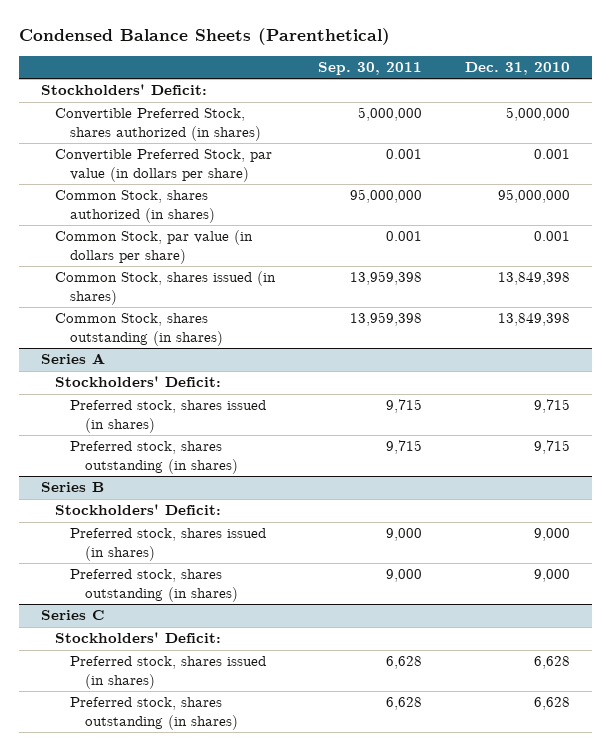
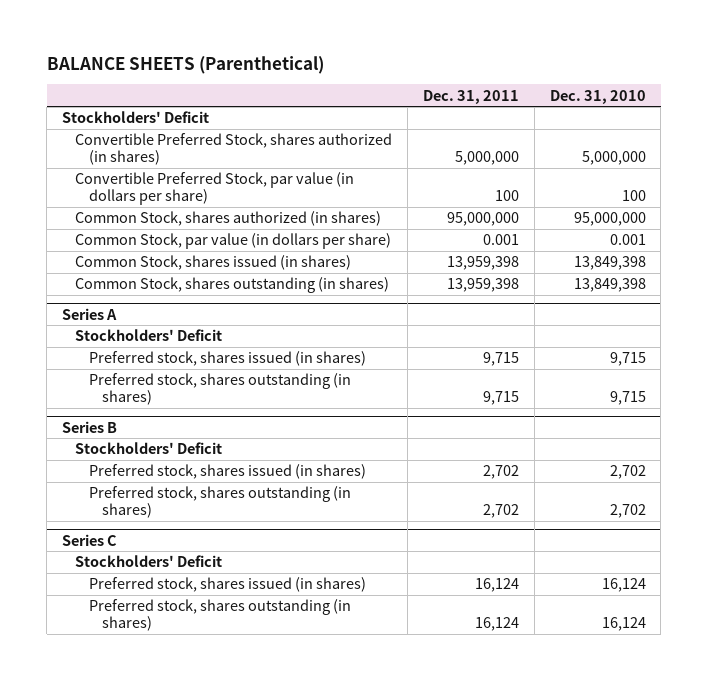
- Condensed Balance Sheets (Parenthetical)
+ BALANCE SHEETS (Parenthetical)
- | Sep. 30, 2011 | Dec. 31, 2010
+ | Dec. 31, 2011 | Dec. 31, 2010
- Stockholders' Deficit:
+ Stockholders' Deficit
- Convertible Preferred Stock, par value (in dollars per share) | 0.001 | 0.001
+ Convertible Preferred Stock, par value (in dollars per share) | 100 | 100
@ Series A
- Stockholders' Deficit:
+ Stockholders' Deficit
@ Series B
- Stockholders' Deficit:
- Preferred stock, shares issued (in shares) | 9,000 | 9,000
- Preferred stock, shares outstanding (in shares) | 9,000 | 9,000
+ Stockholders' Deficit
+ Preferred stock, shares issued (in shares) | 2,702 | 2,702
+ Preferred stock, shares outstanding (in shares) | 2,702 | 2,702
@ Series C
- Stockholders' Deficit:
- Preferred stock, shares issued (in shares) | 6,628 | 6,628
- Preferred stock, shares outstanding (in shares) | 6,628 | 6,628
+ Stockholders' Deficit
+ Preferred stock, shares issued (in shares) | 16,124 | 16,124
+ Preferred stock, shares outstanding (in shares) | 16,124 | 16,124

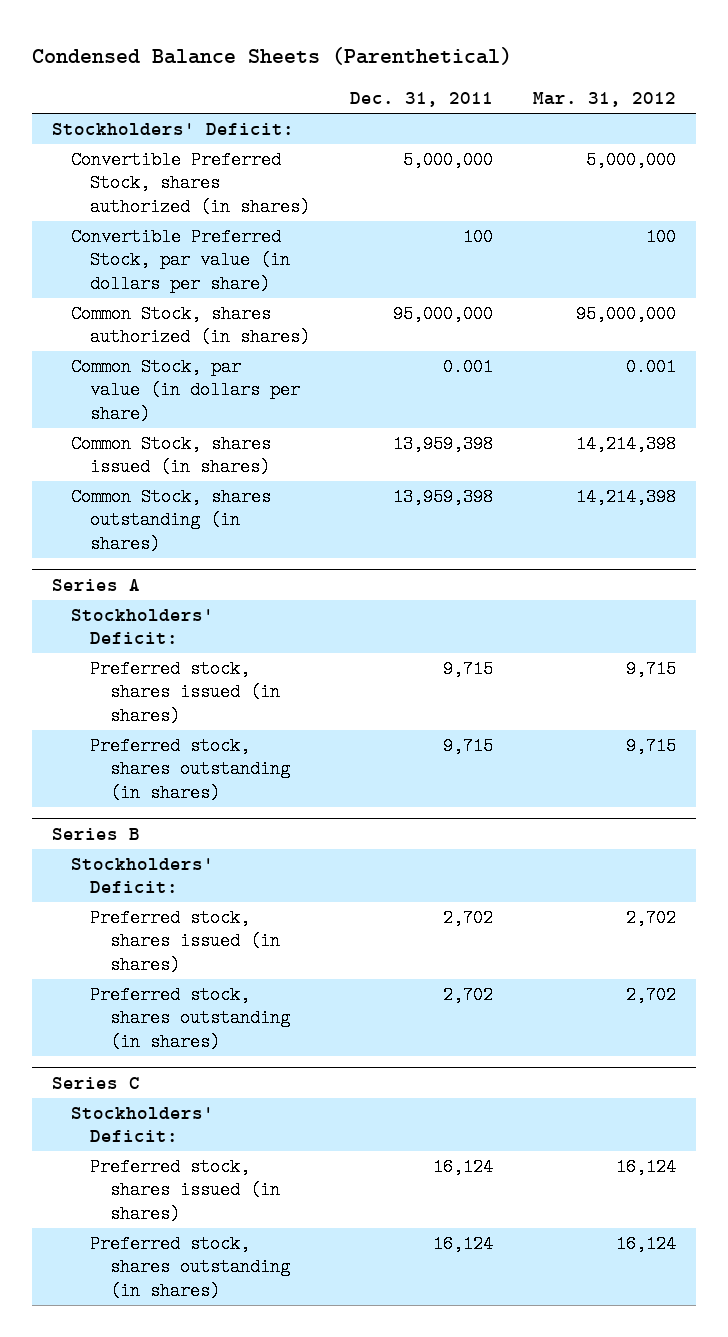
- BALANCE SHEETS (Parenthetical)
+ Condensed Balance Sheets (Parenthetical)
- | Dec. 31, 2011 | Dec. 31, 2010
+ | Dec. 31, 2011 | Mar. 31, 2012
- Stockholders' Deficit
+ Stockholders' Deficit:
@ Series A
- Stockholders' Deficit
+ Stockholders' Deficit:
@ Series B
- Stockholders' Deficit
+ Stockholders' Deficit:
@ Series C
- Stockholders' Deficit
+ Stockholders' Deficit:

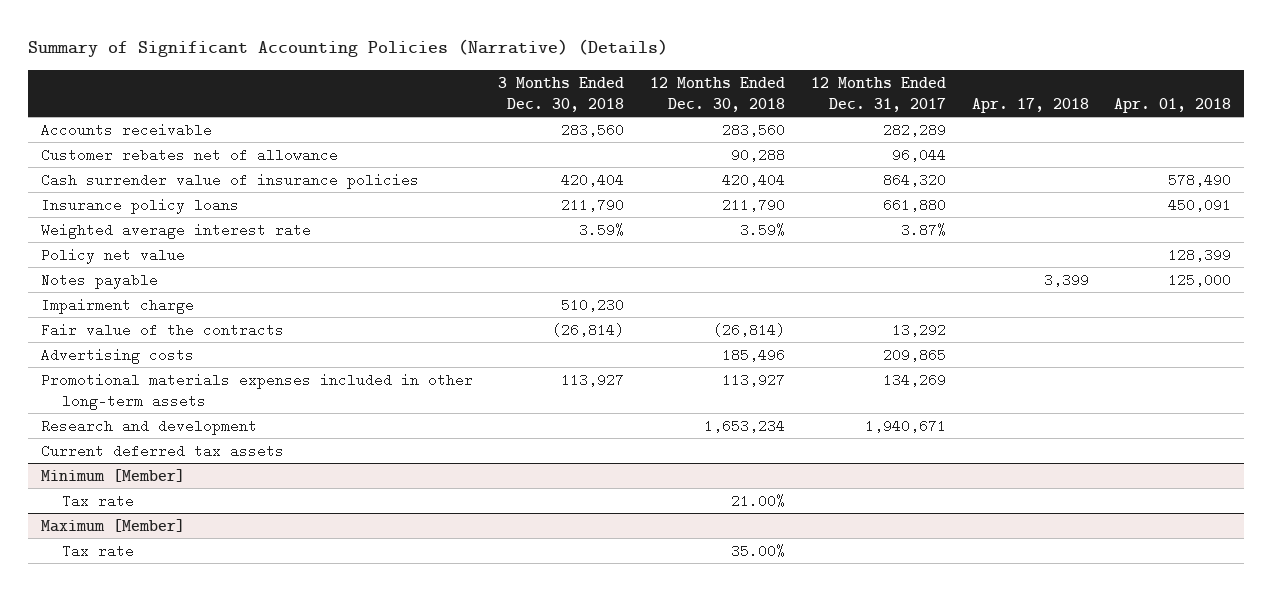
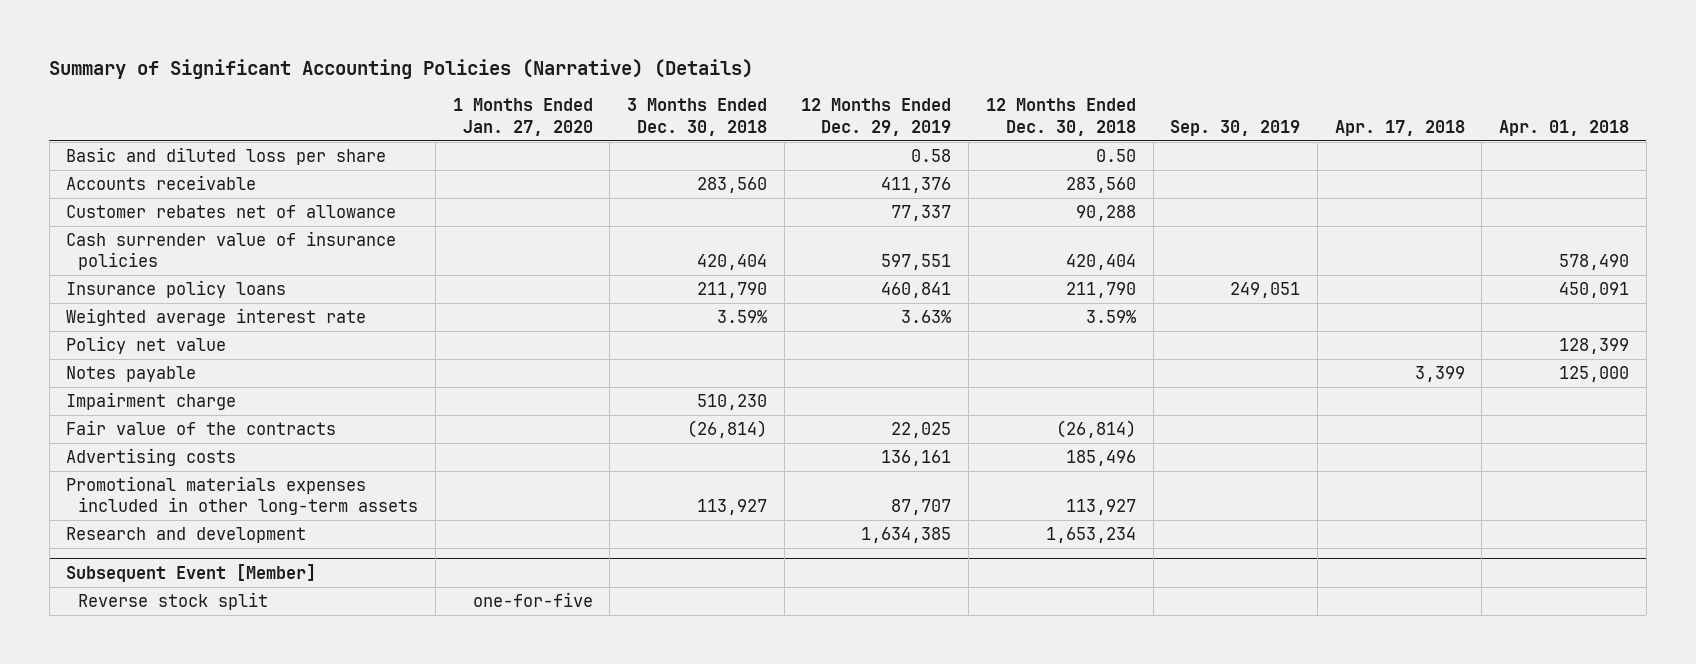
- | 3 Months Ended Dec. 30, 2018 | 12 Months Ended Dec. 30, 2018 | 12 Months Ended Dec. 31, 2017 | Apr. 17, 2018 | Apr. 01, 2018
+ | 1 Months Ended Jan. 27, 2020 | 3 Months Ended Dec. 30, 2018 | 12 Months Ended Dec. 29, 2019 | 12 Months Ended Dec. 30, 2018 | Sep. 30, 2019 | Apr. 17, 2018 | Apr. 01, 2018
+ Basic and diluted loss per share | | | 0.58 | 0.50 | | |
- Current deferred tax assets
- Minimum [Member]
- Tax rate | | 21.00% | | |
- Maximum [Member]
- Tax rate | | 35.00% | | |
+ Subsequent Event [Member]
+ Reverse stock split | one-for-five | | | | | |

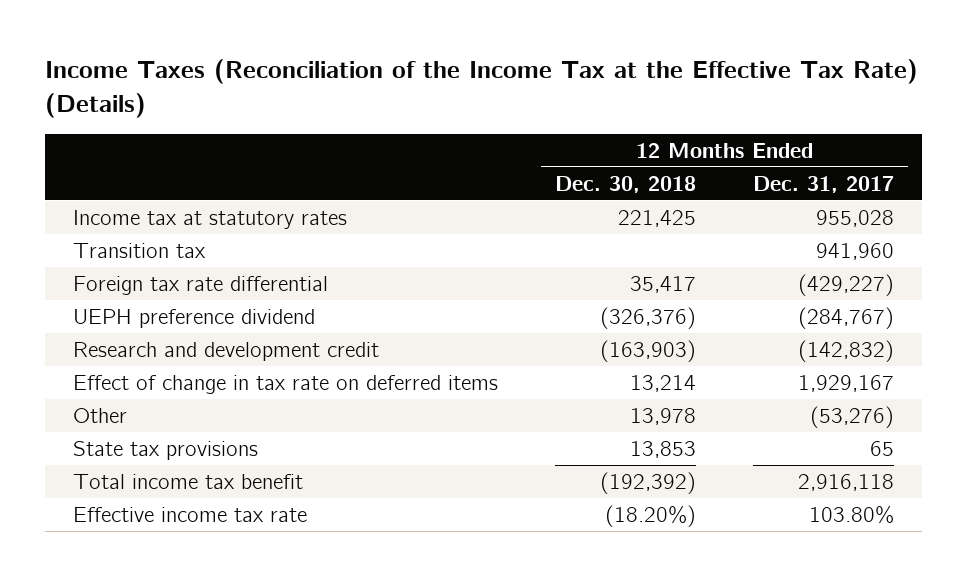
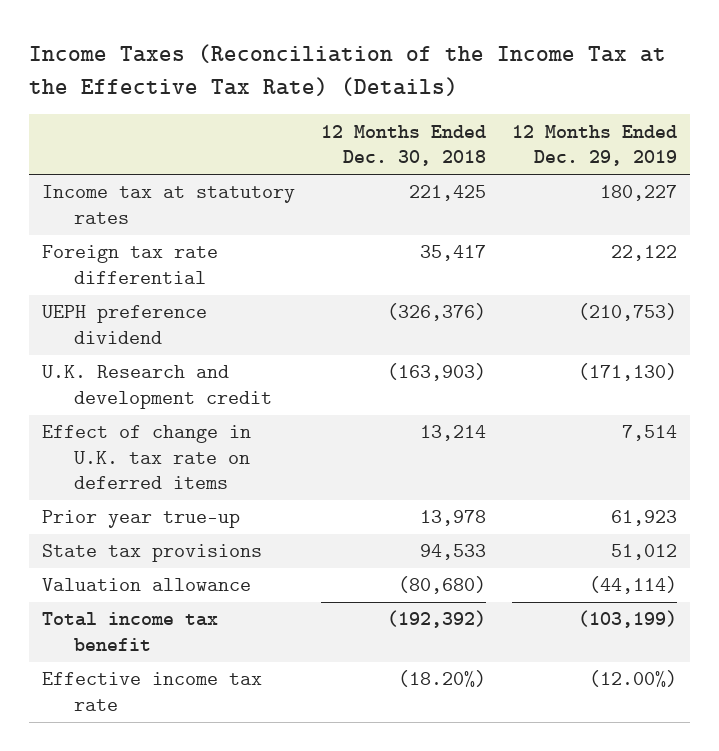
- | 12 Months Ended Dec. 30, 2018 | 12 Months Ended Dec. 31, 2017
+ | 12 Months Ended Dec. 30, 2018 | 12 Months Ended Dec. 29, 2019
- Transition tax | | 941,960
- Research and development credit | (163,903) | (142,832)
- Effect of change in tax rate on deferred items | 13,214 | 1,929,167
- Other | 13,978 | (53,276)
- State tax provisions | 13,853 | 65
+ U.K. Research and development credit | (163,903) | (171,130)
+ Effect of change in U.K. tax rate on deferred items | 13,214 | 7,514
+ Prior year true-up | 13,978 | 61,923
+ State tax provisions | 94,533 | 51,012
+ Valuation allowance | (80,680) | (44,114)

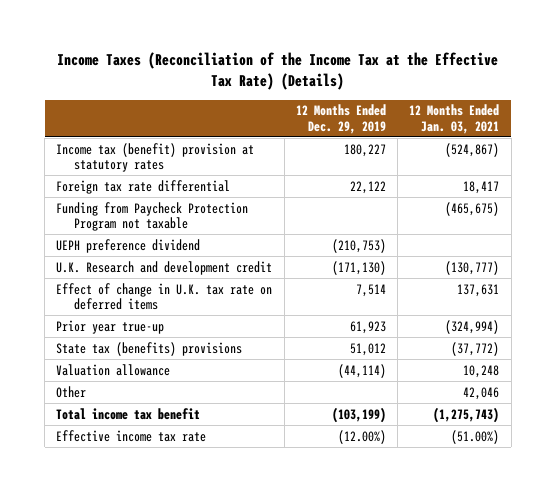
- | 12 Months Ended Dec. 30, 2018 | 12 Months Ended Dec. 29, 2019
+ | 12 Months Ended Dec. 29, 2019 | 12 Months Ended Jan. 03, 2021
- Income tax at statutory rates | 221,425 | 180,227
+ Income tax (benefit) provision at statutory rates | 180,227 | (524,867)
+ Funding from Paycheck Protection Program not taxable | | (465,675)
- State tax provisions | 94,533 | 51,012
+ State tax (benefits) provisions | 51,012 | (37,772)
+ Other | | 42,046

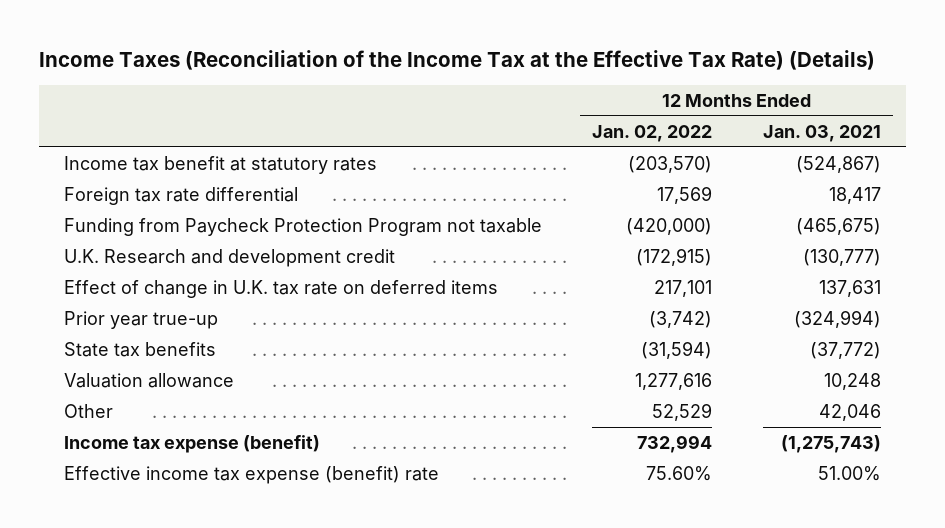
- | 12 Months Ended Dec. 29, 2019 | 12 Months Ended Jan. 03, 2021
+ | 12 Months Ended Jan. 02, 2022 | 12 Months Ended Jan. 03, 2021
- Income tax (benefit) provision at statutory rates | 180,227 | (524,867)
+ Income tax benefit at statutory rates | (203,570) | (524,867)
- UEPH preference dividend | (210,753) |
- State tax (benefits) provisions | 51,012 | (37,772)
+ State tax benefits | (31,594) | (37,772)
- Total income tax benefit | (103,199) | (1,275,743)
- Effective income tax rate | (12.00%) | (51.00%)
+ Income tax expense (benefit) | 732,994 | (1,275,743)
+ Effective income tax expense (benefit) rate | 75.60% | 51.00%

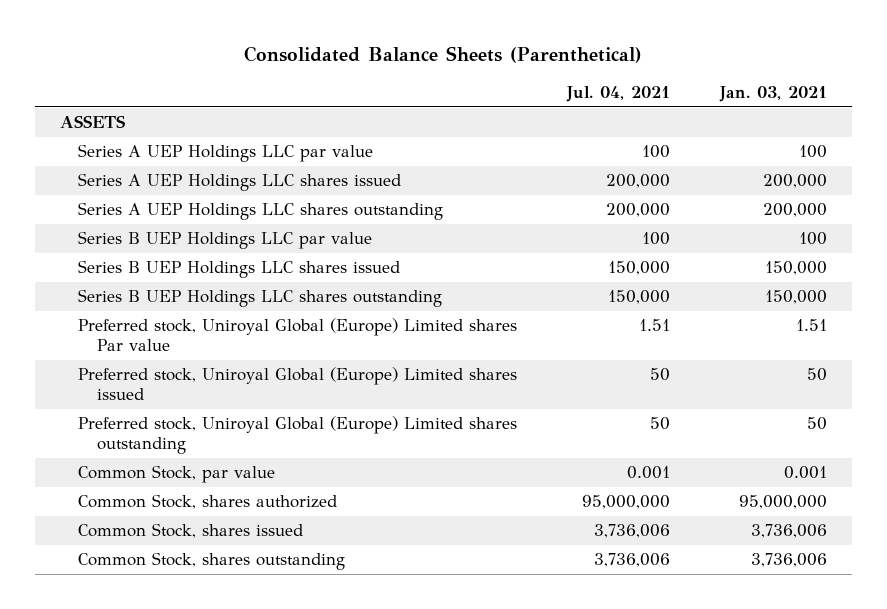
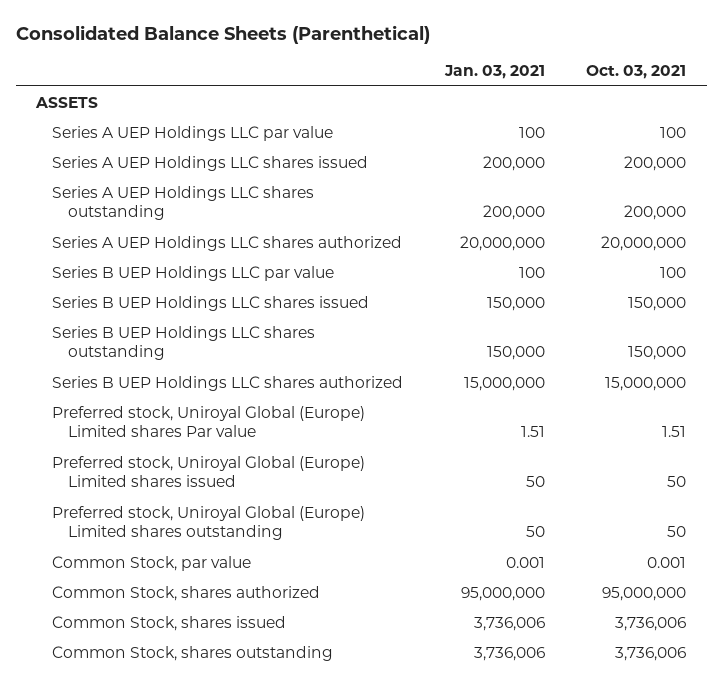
- | Jul. 04, 2021 | Jan. 03, 2021
+ | Jan. 03, 2021 | Oct. 03, 2021
+ Series A UEP Holdings LLC shares authorized | 20,000,000 | 20,000,000
+ Series B UEP Holdings LLC shares authorized | 15,000,000 | 15,000,000

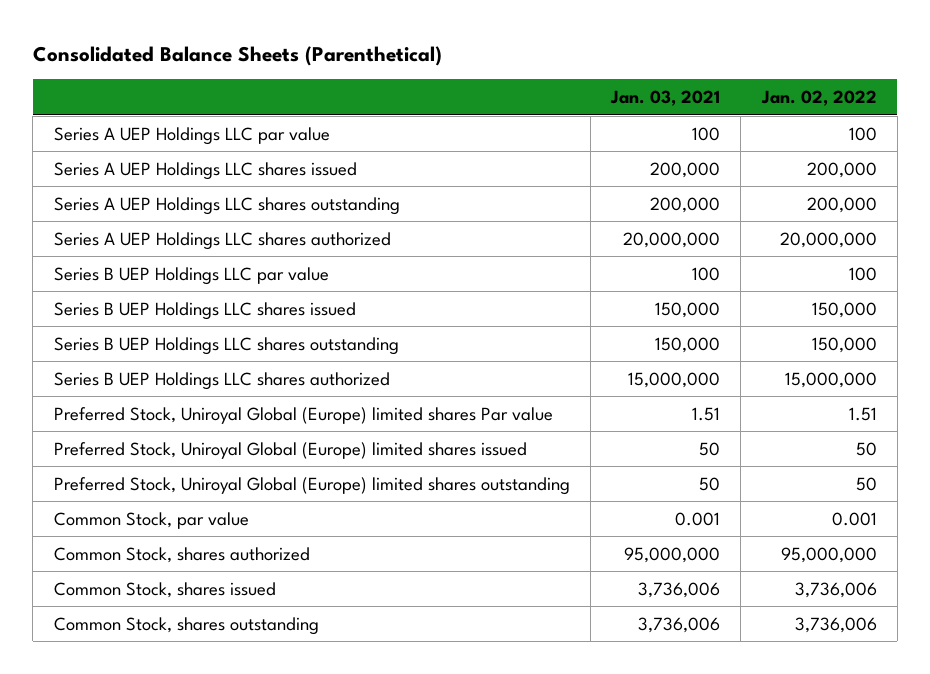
- | Jan. 03, 2021 | Oct. 03, 2021
+ | Jan. 03, 2021 | Jan. 02, 2022
- ASSETS
- Preferred stock, Uniroyal Global (Europe) Limited shares Par value | 1.51 | 1.51
- Preferred stock, Uniroyal Global (Europe) Limited shares issued | 50 | 50
- Preferred stock, Uniroyal Global (Europe) Limited shares outstanding | 50 | 50
+ Preferred Stock, Uniroyal Global (Europe) limited shares Par value | 1.51 | 1.51
+ Preferred Stock, Uniroyal Global (Europe) limited shares issued | 50 | 50
+ Preferred Stock, Uniroyal Global (Europe) limited shares outstanding | 50 | 50

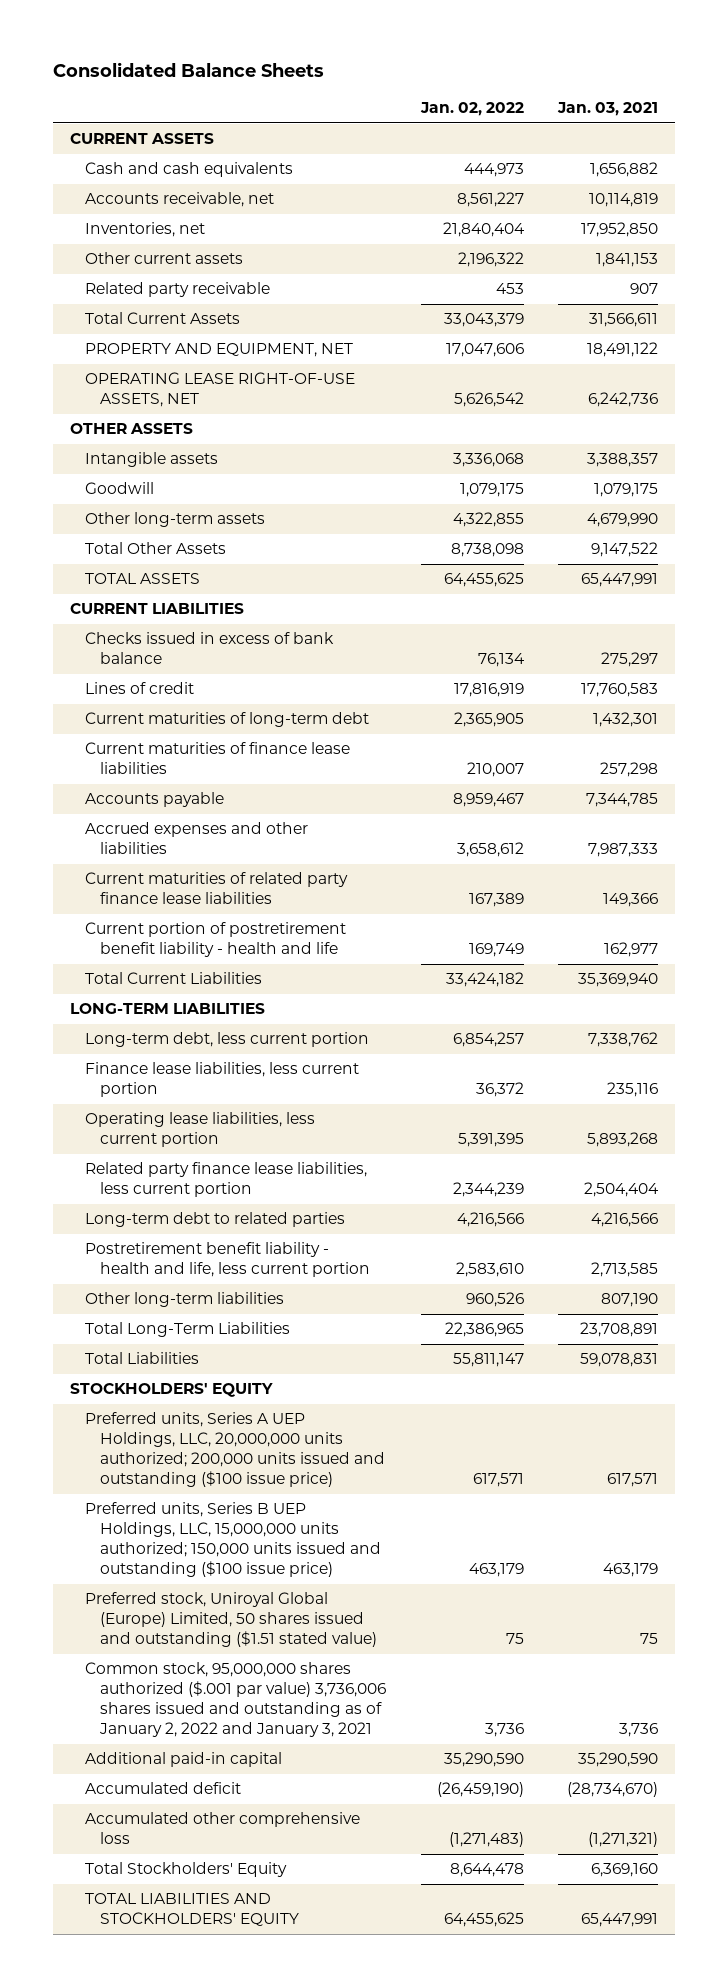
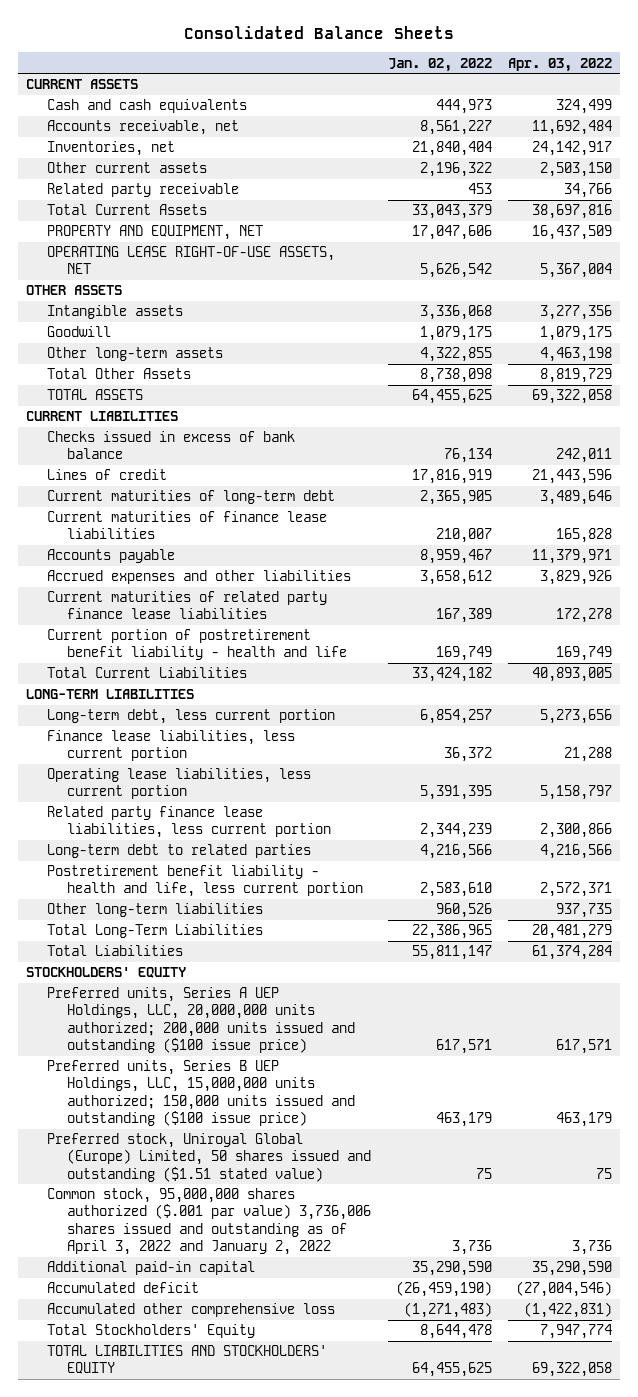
- | Jan. 02, 2022 | Jan. 03, 2021
+ | Jan. 02, 2022 | Apr. 03, 2022
- Common stock, 95,000,000 shares authorized ($.001 par value) 3,736,006 shares issued and outstanding as of January 2, 2022 and January 3, 2021 | 3,736 | 3,736
+ Common stock, 95,000,000 shares authorized ($.001 par value) 3,736,006 shares issued and outstanding as of April 3, 2022 and January 2, 2022 | 3,736 | 3,736

